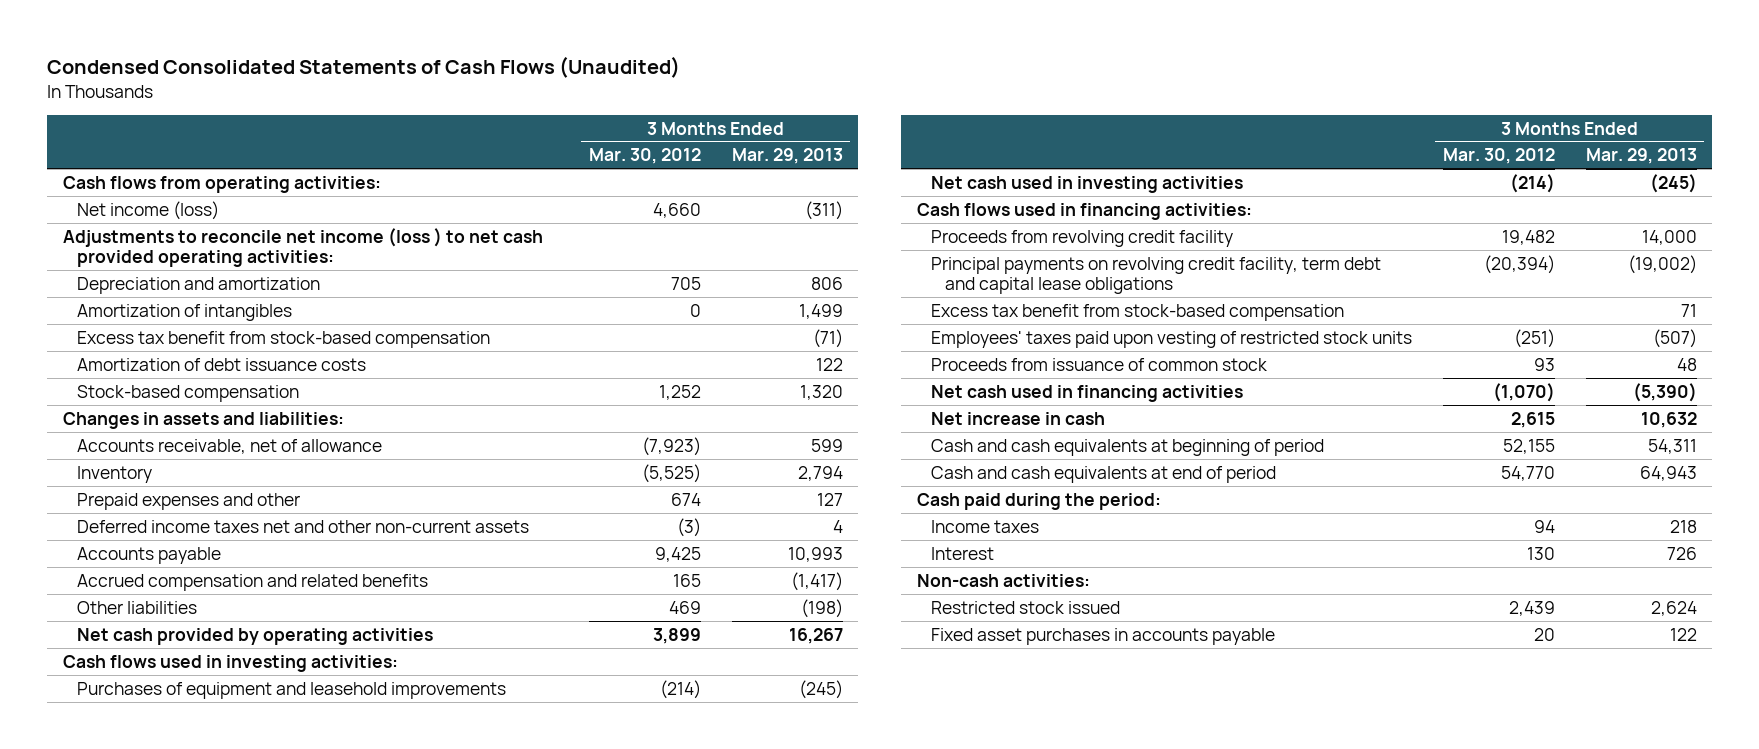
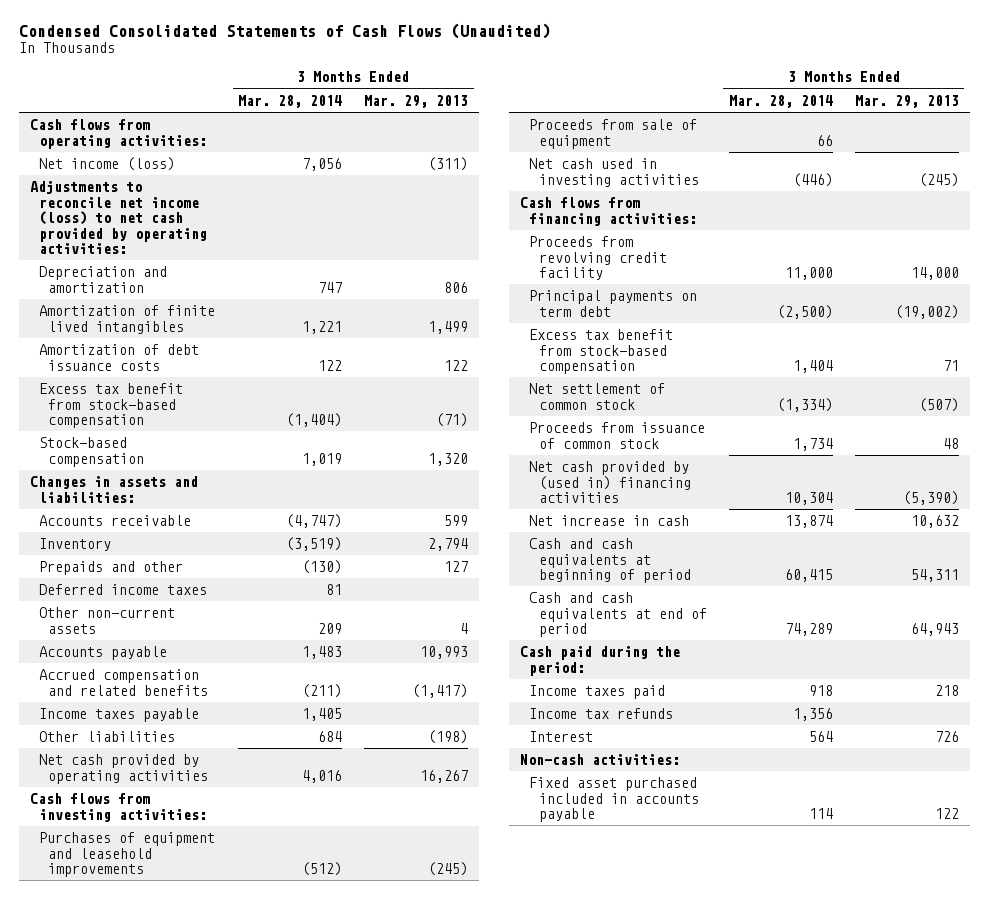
- | 3 Months Ended Mar. 30, 2012 | 3 Months Ended Mar. 29, 2013
+ | 3 Months Ended Mar. 28, 2014 | 3 Months Ended Mar. 29, 2013
- Adjustments to reconcile net income (loss ) to net cash provided operating activities:
+ Adjustments to reconcile net income (loss) to net cash provided by operating activities:
- Amortization of intangibles | 0 | 1,499
+ Amortization of finite lived intangibles | 1,221 | 1,499
moved down: Excess tax benefit from stock-based compensation | (1,404) | (71)
- Accounts receivable, net of allowance | (7,923) | 599
+ Accounts receivable | (4,747) | 599
- Prepaid expenses and other | 674 | 127
- Deferred income taxes net and other non-current assets | (3) | 4
+ Prepaids and other | (130) | 127
+ Deferred income taxes | 81 |
+ Other non-current assets | 209 | 4
+ Income taxes payable | 1,405 |
- Cash flows used in investing activities:
+ Cash flows from investing activities:
+ Proceeds from sale of equipment | 66 |
- Cash flows used in financing activities:
+ Cash flows from financing activities:
- Principal payments on revolving credit facility, term debt and capital lease obligations | (20,394) | (19,002)
+ Principal payments on term debt | (2,500) | (19,002)
- Employees' taxes paid upon vesting of restricted stock units | (251) | (507)
+ Net settlement of common stock | (1,334) | (507)
- Net cash used in financing activities | (1,070) | (5,390)
+ Net cash provided by (used in) financing activities | 10,304 | (5,390)
- Income taxes | 94 | 218
+ Income taxes paid | 918 | 218
+ Income tax refunds | 1,356 |
- Restricted stock issued | 2,439 | 2,624
- Fixed asset purchases in accounts payable | 20 | 122
+ Fixed asset purchased included in accounts payable | 114 | 122

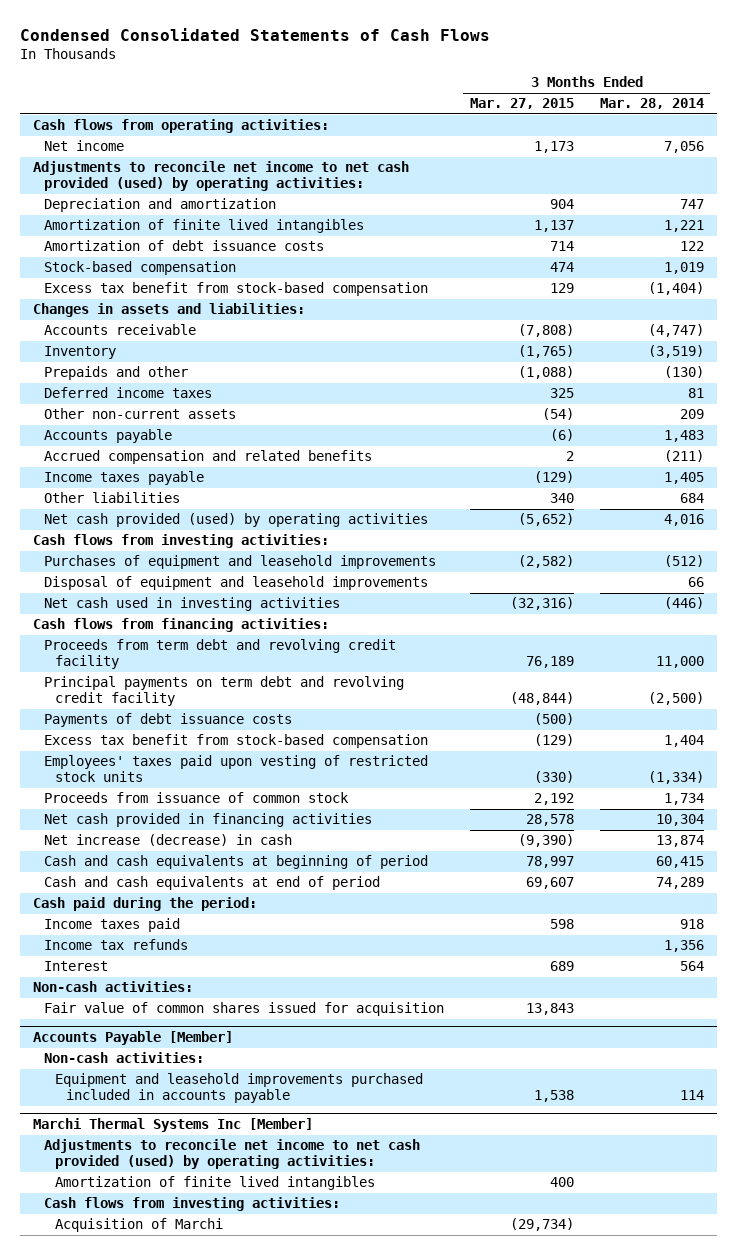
- Condensed Consolidated Statements of Cash Flows (Unaudited)
+ Condensed Consolidated Statements of Cash Flows
- | 3 Months Ended Mar. 28, 2014 | 3 Months Ended Mar. 29, 2013
+ | 3 Months Ended Mar. 27, 2015 | 3 Months Ended Mar. 28, 2014
- Net income (loss) | 7,056 | (311)
- Adjustments to reconcile net income (loss) to net cash provided by operating activities:
+ Net income | 1,173 | 7,056
+ Adjustments to reconcile net income to net cash provided (used) by operating activities:
moved down: Excess tax benefit from stock-based compensation | 129 | (1,404)
- Net cash provided by operating activities | 4,016 | 16,267
+ Net cash provided (used) by operating activities | (5,652) | 4,016
- Proceeds from sale of equipment | 66 |
+ Disposal of equipment and leasehold improvements | | 66
- Proceeds from revolving credit facility | 11,000 | 14,000
- Principal payments on term debt | (2,500) | (19,002)
+ Proceeds from term debt and revolving credit facility | 76,189 | 11,000
+ Principal payments on term debt and revolving credit facility | (48,844) | (2,500)
+ Payments of debt issuance costs | (500) |
- Net settlement of common stock | (1,334) | (507)
+ Employees' taxes paid upon vesting of restricted stock units | (330) | (1,334)
- Net cash provided by (used in) financing activities | 10,304 | (5,390)
- Net increase in cash | 13,874 | 10,632
+ Net cash provided in financing activities | 28,578 | 10,304
+ Net increase (decrease) in cash | (9,390) | 13,874
- Fixed asset purchased included in accounts payable | 114 | 122
+ Fair value of common shares issued for acquisition | 13,843 |
+ Accounts Payable [Member]
+ Non-cash activities:
+ Equipment and leasehold improvements purchased included in accounts payable | 1,538 | 114
+ Marchi Thermal Systems Inc [Member]
+ Adjustments to reconcile net income to net cash provided (used) by operating activities:
+ Amortization of finite lived intangibles | 400 |
+ Cash flows from investing activities:
+ Acquisition of Marchi | (29,734) |

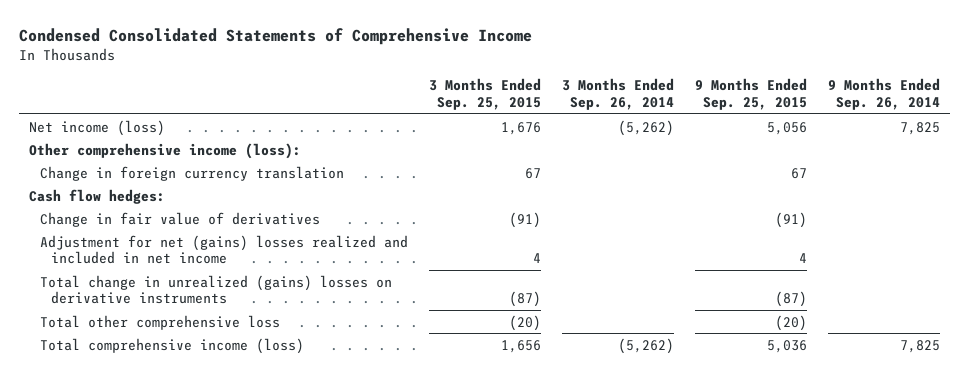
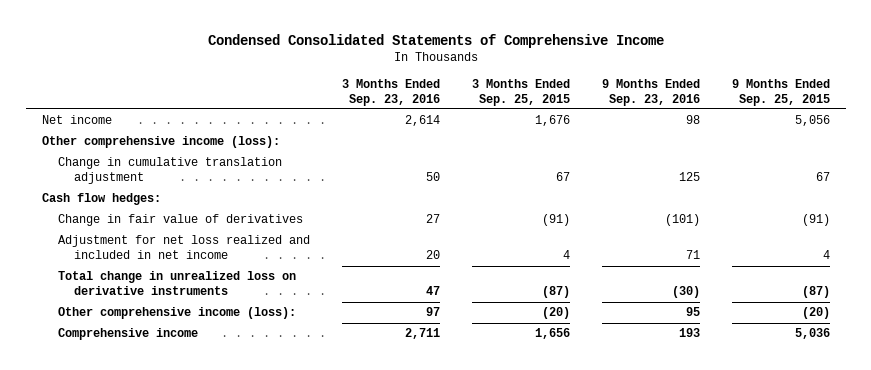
- | 3 Months Ended Sep. 25, 2015 | 3 Months Ended Sep. 26, 2014 | 9 Months Ended Sep. 25, 2015 | 9 Months Ended Sep. 26, 2014
+ | 3 Months Ended Sep. 23, 2016 | 3 Months Ended Sep. 25, 2015 | 9 Months Ended Sep. 23, 2016 | 9 Months Ended Sep. 25, 2015
- Net income (loss) | 1,676 | (5,262) | 5,056 | 7,825
+ Net income | 2,614 | 1,676 | 98 | 5,056
- Change in foreign currency translation | 67 | | 67 |
+ Change in cumulative translation adjustment | 50 | 67 | 125 | 67
- Adjustment for net (gains) losses realized and included in net income | 4 | | 4 |
- Total change in unrealized (gains) losses on derivative instruments | (87) | | (87) |
- Total other comprehensive loss | (20) | | (20) |
- Total comprehensive income (loss) | 1,656 | (5,262) | 5,036 | 7,825
+ Adjustment for net loss realized and included in net income | 20 | 4 | 71 | 4
+ Total change in unrealized loss on derivative instruments | 47 | (87) | (30) | (87)
+ Other comprehensive income (loss): | 97 | (20) | 95 | (20)
+ Comprehensive income | 2,711 | 1,656 | 193 | 5,036

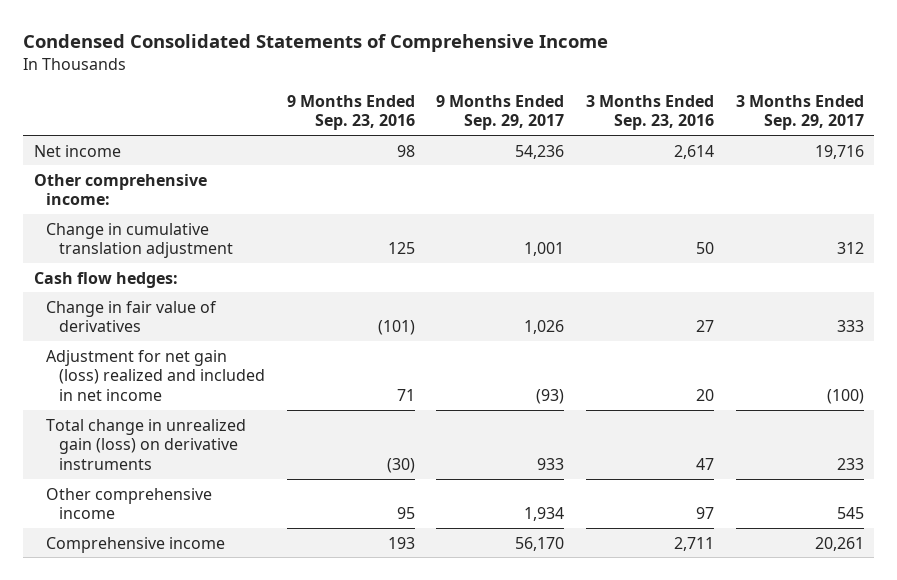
- | 3 Months Ended Sep. 23, 2016 | 3 Months Ended Sep. 25, 2015 | 9 Months Ended Sep. 23, 2016 | 9 Months Ended Sep. 25, 2015
+ | 9 Months Ended Sep. 23, 2016 | 9 Months Ended Sep. 29, 2017 | 3 Months Ended Sep. 23, 2016 | 3 Months Ended Sep. 29, 2017
- Other comprehensive income (loss):
+ Other comprehensive income:
- Adjustment for net loss realized and included in net income | 20 | 4 | 71 | 4
- Total change in unrealized loss on derivative instruments | 47 | (87) | (30) | (87)
- Other comprehensive income (loss): | 97 | (20) | 95 | (20)
+ Adjustment for net gain (loss) realized and included in net income | 71 | (93) | 20 | (100)
+ Total change in unrealized gain (loss) on derivative instruments | (30) | 933 | 47 | 233
+ Other comprehensive income | 95 | 1,934 | 97 | 545

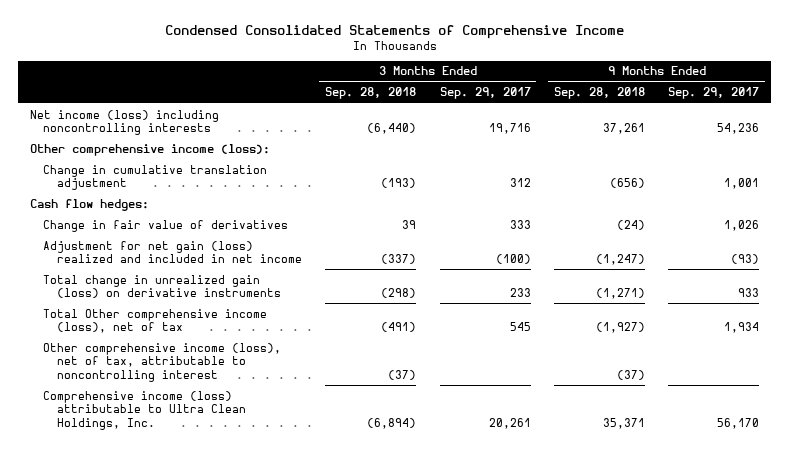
- | 9 Months Ended Sep. 23, 2016 | 9 Months Ended Sep. 29, 2017 | 3 Months Ended Sep. 23, 2016 | 3 Months Ended Sep. 29, 2017
+ | 3 Months Ended Sep. 28, 2018 | 3 Months Ended Sep. 29, 2017 | 9 Months Ended Sep. 28, 2018 | 9 Months Ended Sep. 29, 2017
- Net income | 98 | 54,236 | 2,614 | 19,716
- Other comprehensive income:
+ Net income (loss) including noncontrolling interests | (6,440) | 19,716 | 37,261 | 54,236
+ Other comprehensive income (loss):
- Other comprehensive income | 95 | 1,934 | 97 | 545
- Comprehensive income | 193 | 56,170 | 2,711 | 20,261
+ Total Other comprehensive income (loss), net of tax | (491) | 545 | (1,927) | 1,934
+ Other comprehensive income (loss), net of tax, attributable to noncontrolling interest | (37) | | (37) |
+ Comprehensive income (loss) attributable to Ultra Clean Holdings, Inc. | (6,894) | 20,261 | 35,371 | 56,170

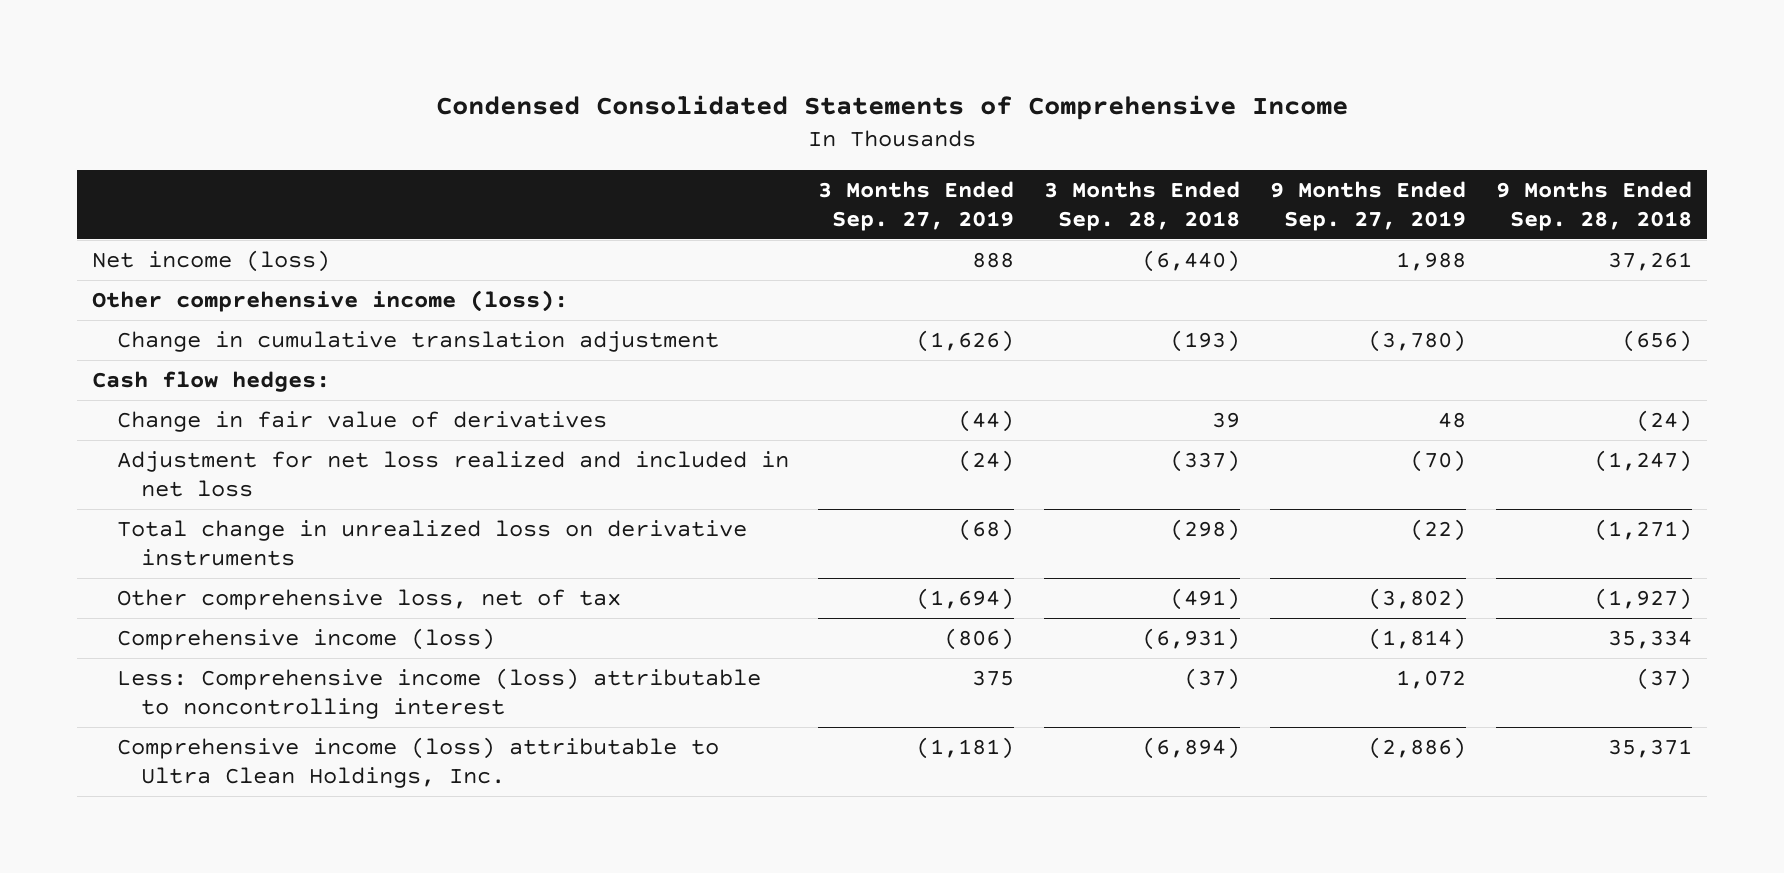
- | 3 Months Ended Sep. 28, 2018 | 3 Months Ended Sep. 29, 2017 | 9 Months Ended Sep. 28, 2018 | 9 Months Ended Sep. 29, 2017
+ | 3 Months Ended Sep. 27, 2019 | 3 Months Ended Sep. 28, 2018 | 9 Months Ended Sep. 27, 2019 | 9 Months Ended Sep. 28, 2018
- Net income (loss) including noncontrolling interests | (6,440) | 19,716 | 37,261 | 54,236
+ Net income (loss) | 888 | (6,440) | 1,988 | 37,261
- Adjustment for net gain (loss) realized and included in net income | (337) | (100) | (1,247) | (93)
- Total change in unrealized gain (loss) on derivative instruments | (298) | 233 | (1,271) | 933
- Total Other comprehensive income (loss), net of tax | (491) | 545 | (1,927) | 1,934
- Other comprehensive income (loss), net of tax, attributable to noncontrolling interest | (37) | | (37) |
+ Adjustment for net loss realized and included in net loss | (24) | (337) | (70) | (1,247)
+ Total change in unrealized loss on derivative instruments | (68) | (298) | (22) | (1,271)
+ Other comprehensive loss, net of tax | (1,694) | (491) | (3,802) | (1,927)
+ Comprehensive income (loss) | (806) | (6,931) | (1,814) | 35,334
+ Less: Comprehensive income (loss) attributable to noncontrolling interest | 375 | (37) | 1,072 | (37)

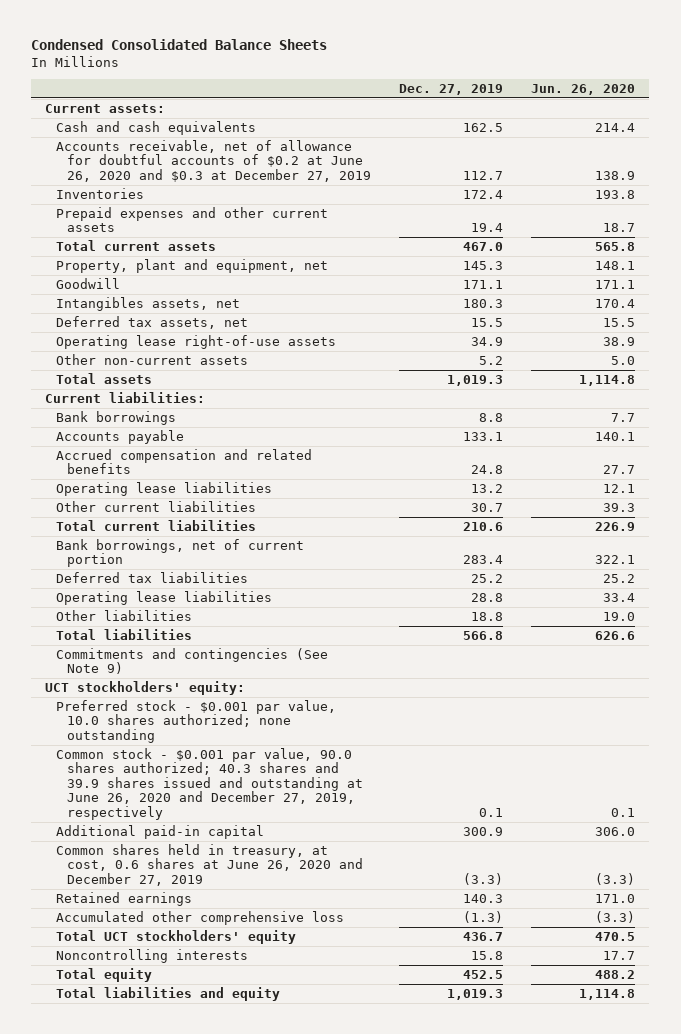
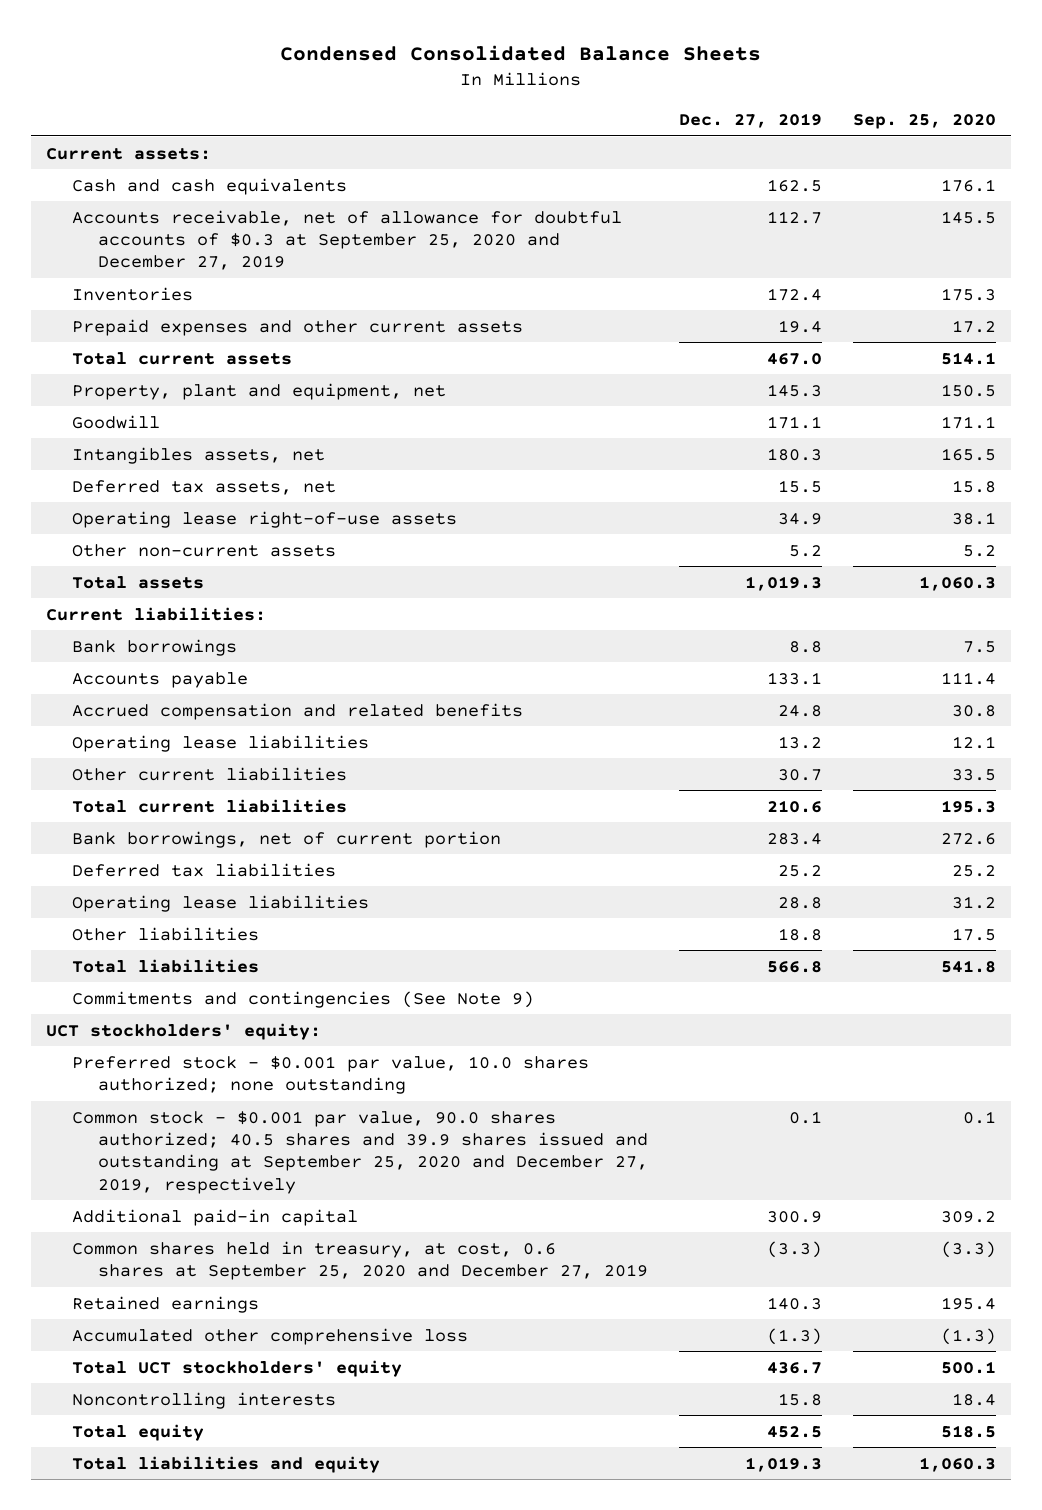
- | Dec. 27, 2019 | Jun. 26, 2020
+ | Dec. 27, 2019 | Sep. 25, 2020
- Accounts receivable, net of allowance for doubtful accounts of $0.2 at June 26, 2020 and $0.3 at December 27, 2019 | 112.7 | 138.9
+ Accounts receivable, net of allowance for doubtful accounts of $0.3 at September 25, 2020 and December 27, 2019 | 112.7 | 145.5
- Common stock - $0.001 par value, 90.0 shares authorized; 40.3 shares and 39.9 shares issued and outstanding at June 26, 2020 and December 27, 2019, respectively | 0.1 | 0.1
+ Common stock - $0.001 par value, 90.0 shares authorized; 40.5 shares and 39.9 shares issued and outstanding at September 25, 2020 and December 27, 2019, respectively | 0.1 | 0.1
- Common shares held in treasury, at cost, 0.6 shares at June 26, 2020 and December 27, 2019 | (3.3) | (3.3)
+ Common shares held in treasury, at cost, 0.6 shares at September 25, 2020 and December 27, 2019 | (3.3) | (3.3)

